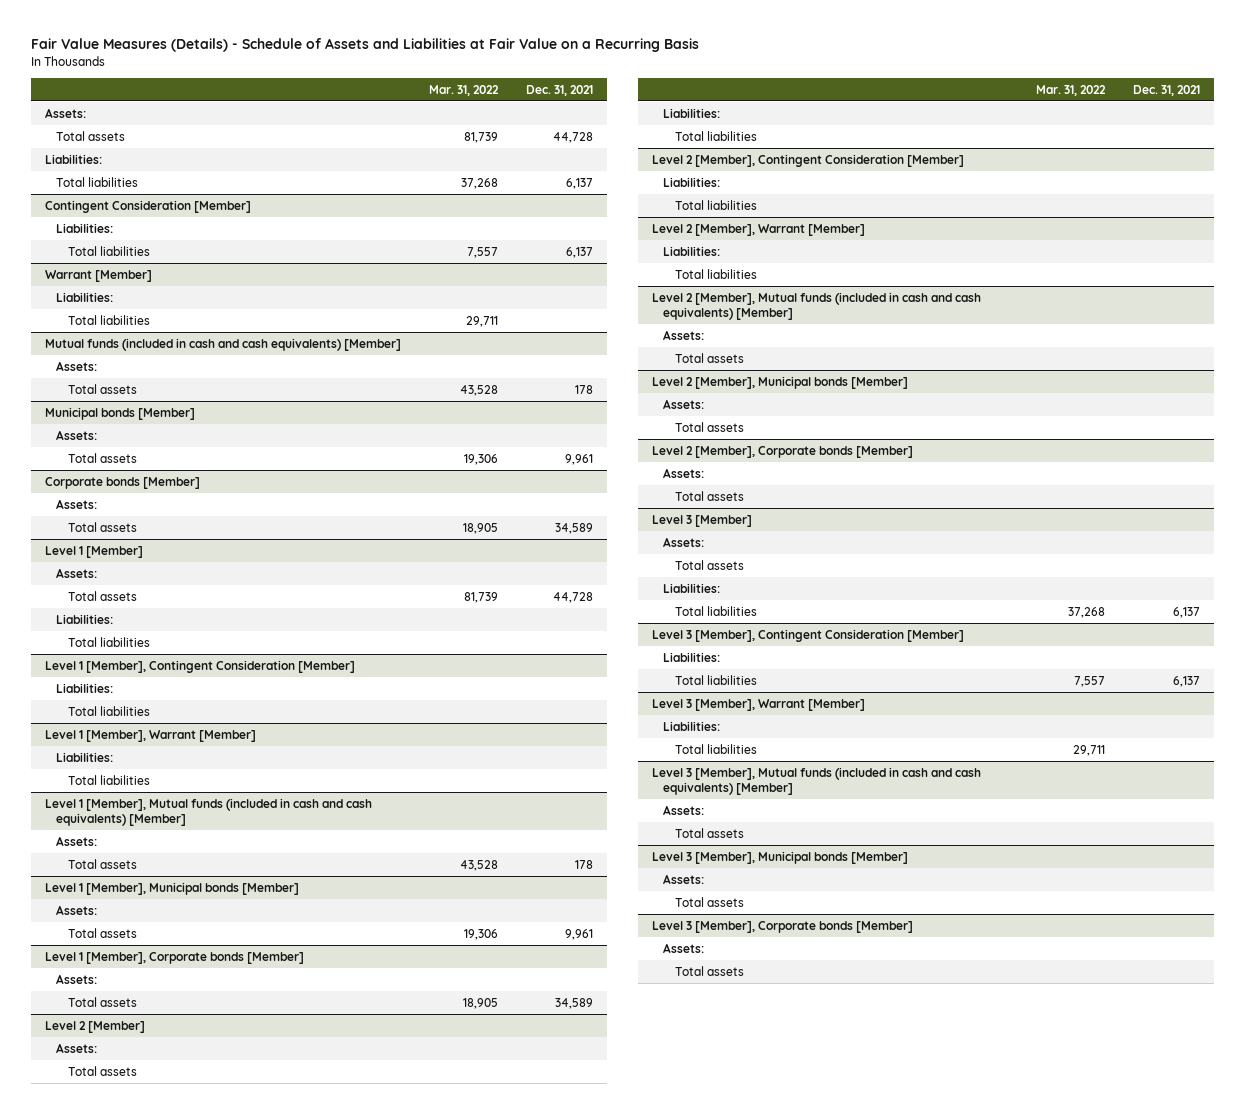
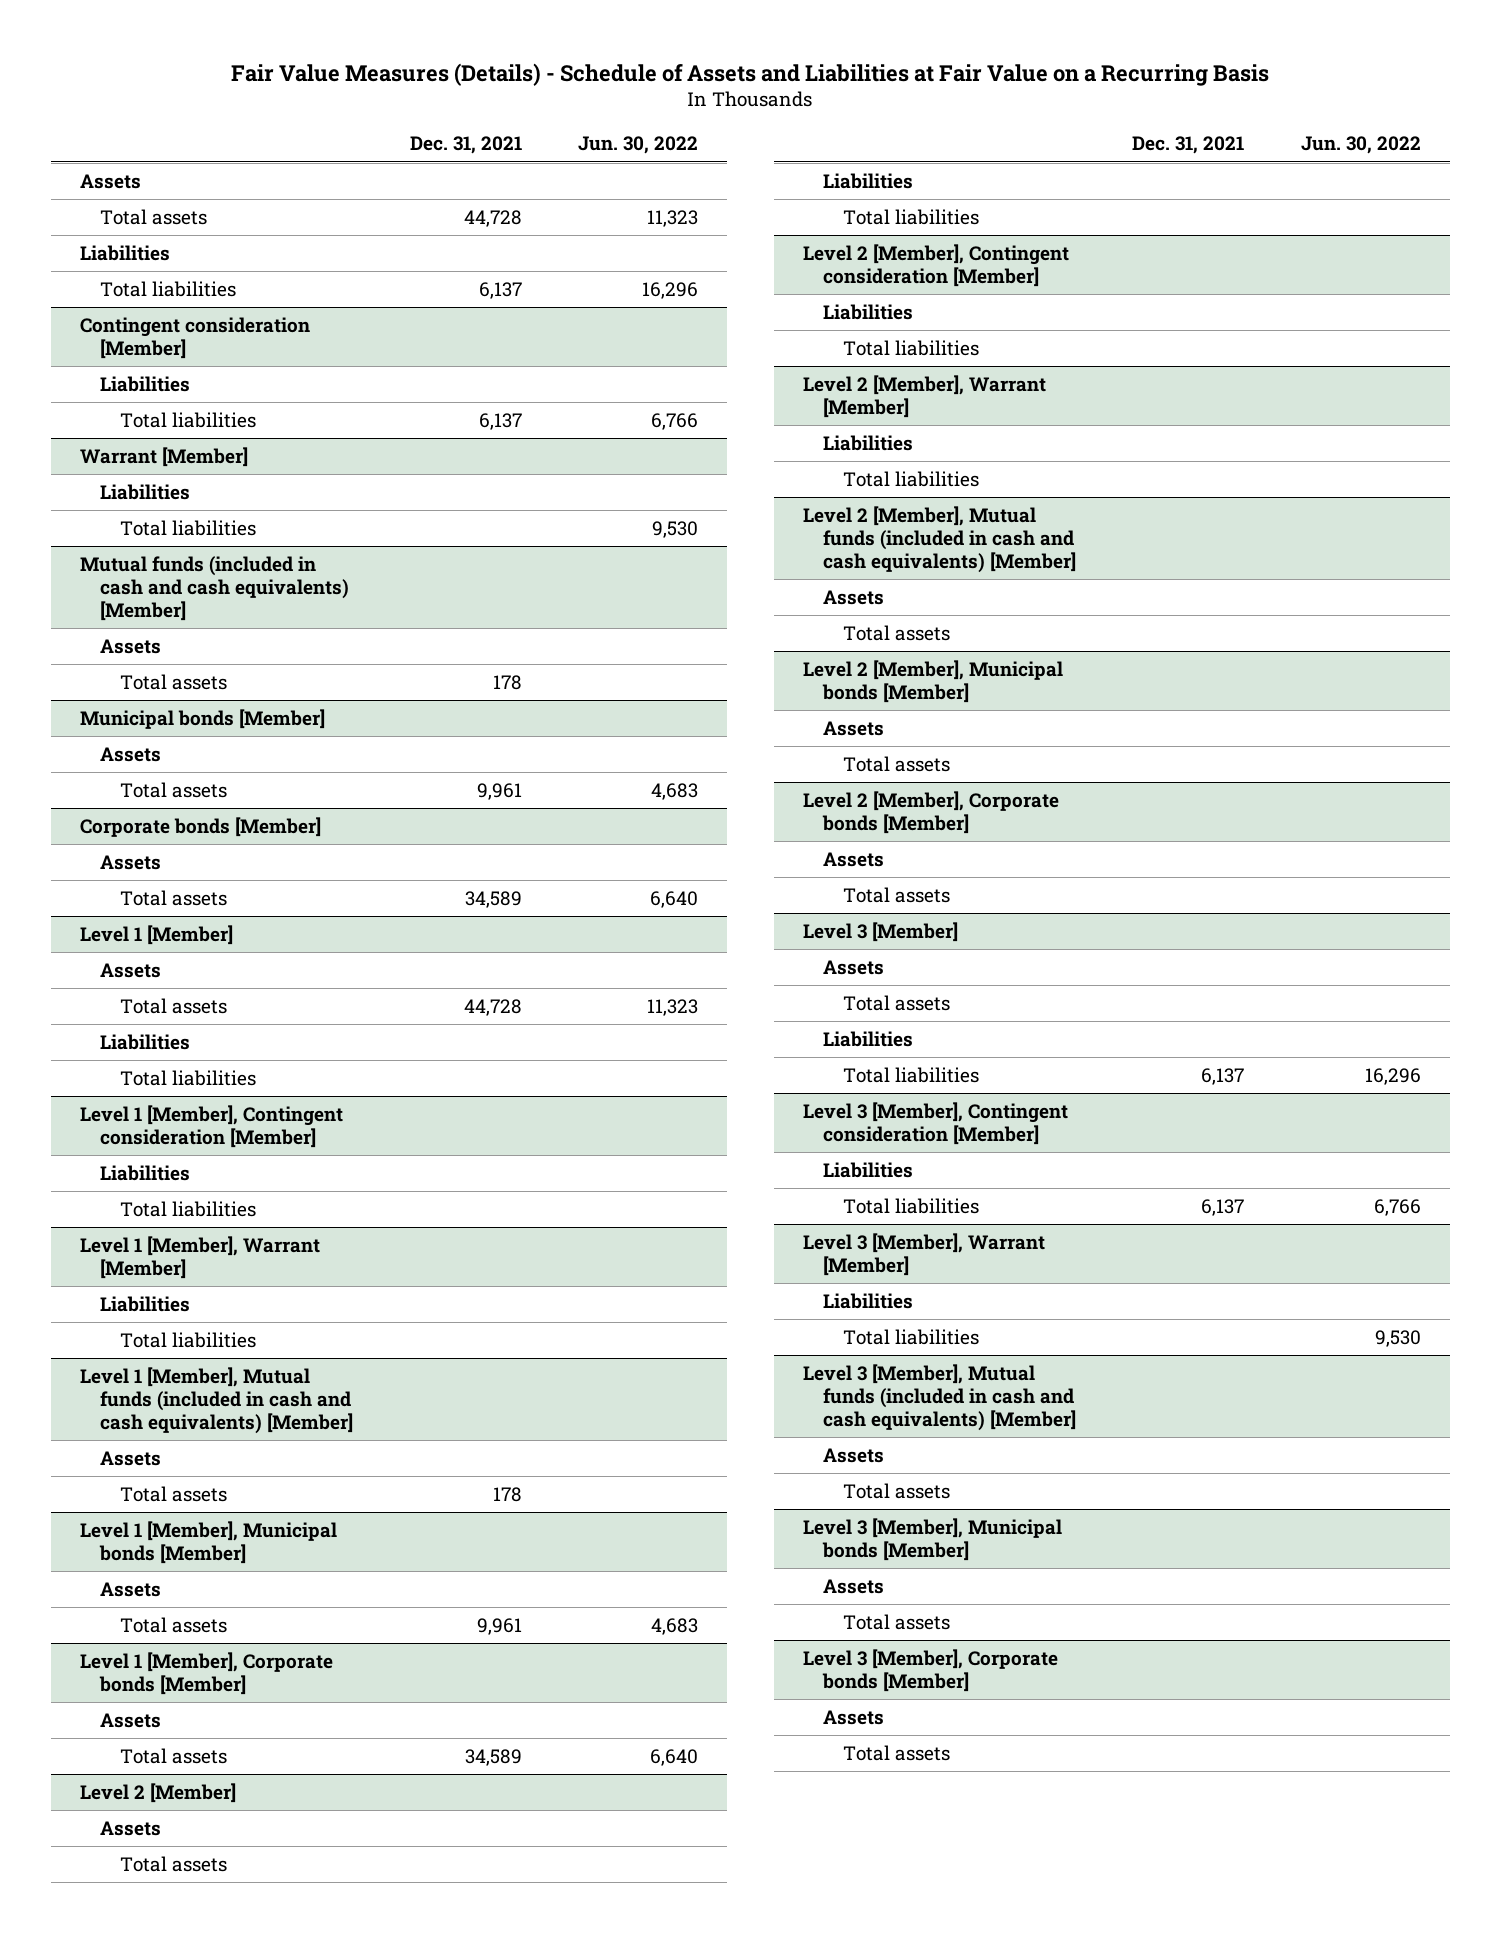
- | Mar. 31, 2022 | Dec. 31, 2021
+ | Dec. 31, 2021 | Jun. 30, 2022
- Assets:
+ Assets
- Liabilities:
+ Liabilities
- Contingent Consideration [Member]
- Liabilities:
+ Contingent consideration [Member]
+ Liabilities
@ Warrant [Member]
- Liabilities:
+ Liabilities
@ Mutual funds (included in cash and cash equivalents) [Member]
- Assets:
+ Assets
@ Municipal bonds [Member]
- Assets:
+ Assets
@ Corporate bonds [Member]
- Assets:
+ Assets
@ Level 1 [Member]
- Assets:
+ Assets
- Liabilities:
+ Liabilities
- Level 1 [Member], Contingent Consideration [Member]
- Liabilities:
+ Level 1 [Member], Contingent consideration [Member]
+ Liabilities
@ Level 1 [Member], Warrant [Member]
- Liabilities:
+ Liabilities
@ Level 1 [Member], Mutual funds (included in cash and cash equivalents) [Member]
- Assets:
+ Assets
@ Level 1 [Member], Municipal bonds [Member]
- Assets:
+ Assets
@ Level 1 [Member], Corporate bonds [Member]
- Assets:
+ Assets
@ Level 2 [Member]
- Assets:
+ Assets
- Liabilities:
+ Liabilities
- Level 2 [Member], Contingent Consideration [Member]
- Liabilities:
+ Level 2 [Member], Contingent consideration [Member]
+ Liabilities
@ Level 2 [Member], Warrant [Member]
- Liabilities:
+ Liabilities
@ Level 2 [Member], Mutual funds (included in cash and cash equivalents) [Member]
- Assets:
+ Assets
@ Level 2 [Member], Municipal bonds [Member]
- Assets:
+ Assets
@ Level 2 [Member], Corporate bonds [Member]
- Assets:
+ Assets
@ Level 3 [Member]
- Assets:
+ Assets
- Liabilities:
+ Liabilities
- Level 3 [Member], Contingent Consideration [Member]
- Liabilities:
+ Level 3 [Member], Contingent consideration [Member]
+ Liabilities
@ Level 3 [Member], Warrant [Member]
- Liabilities:
+ Liabilities
@ Level 3 [Member], Mutual funds (included in cash and cash equivalents) [Member]
- Assets:
+ Assets
@ Level 3 [Member], Municipal bonds [Member]
- Assets:
+ Assets
@ Level 3 [Member], Corporate bonds [Member]
- Assets:
+ Assets

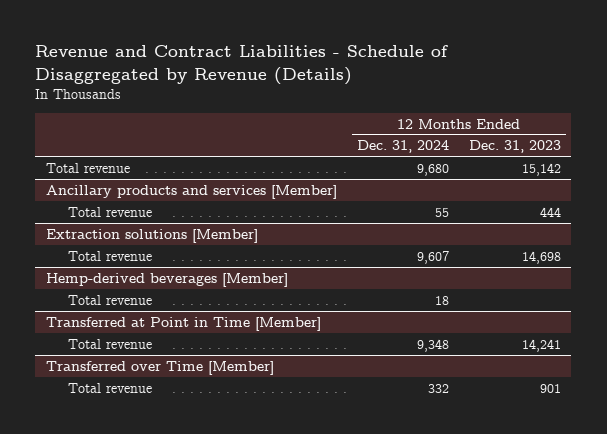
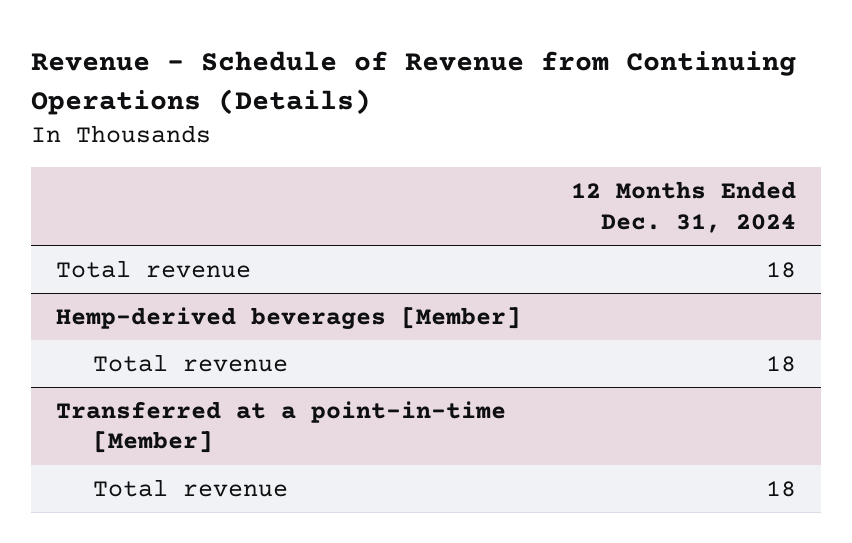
- Revenue and Contract Liabilities - Schedule of Disaggregated by Revenue (Details)
+ Revenue - Schedule of Revenue from Continuing Operations (Details)
- | 12 Months Ended Dec. 31, 2024 | 12 Months Ended Dec. 31, 2023
+ | 12 Months Ended Dec. 31, 2024
- Total revenue | 9,680 | 15,142
- Ancillary products and services [Member]
- Total revenue | 55 | 444
- Extraction solutions [Member]
- Total revenue | 9,607 | 14,698
+ Total revenue | 18
- Transferred at Point in Time [Member]
- Total revenue | 9,348 | 14,241
- Transferred over Time [Member]
- Total revenue | 332 | 901
+ Transferred at a point-in-time [Member]
+ Total revenue | 18

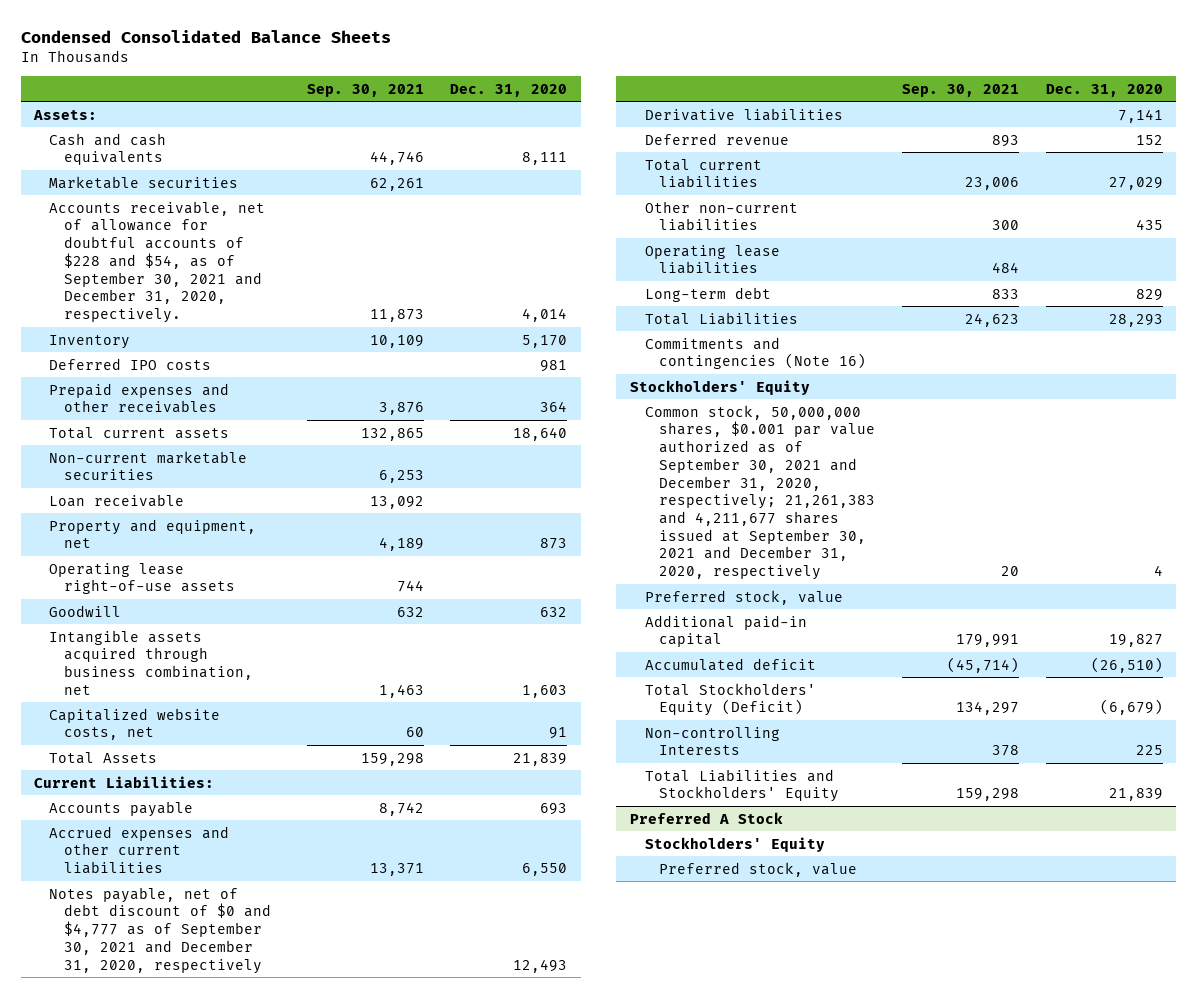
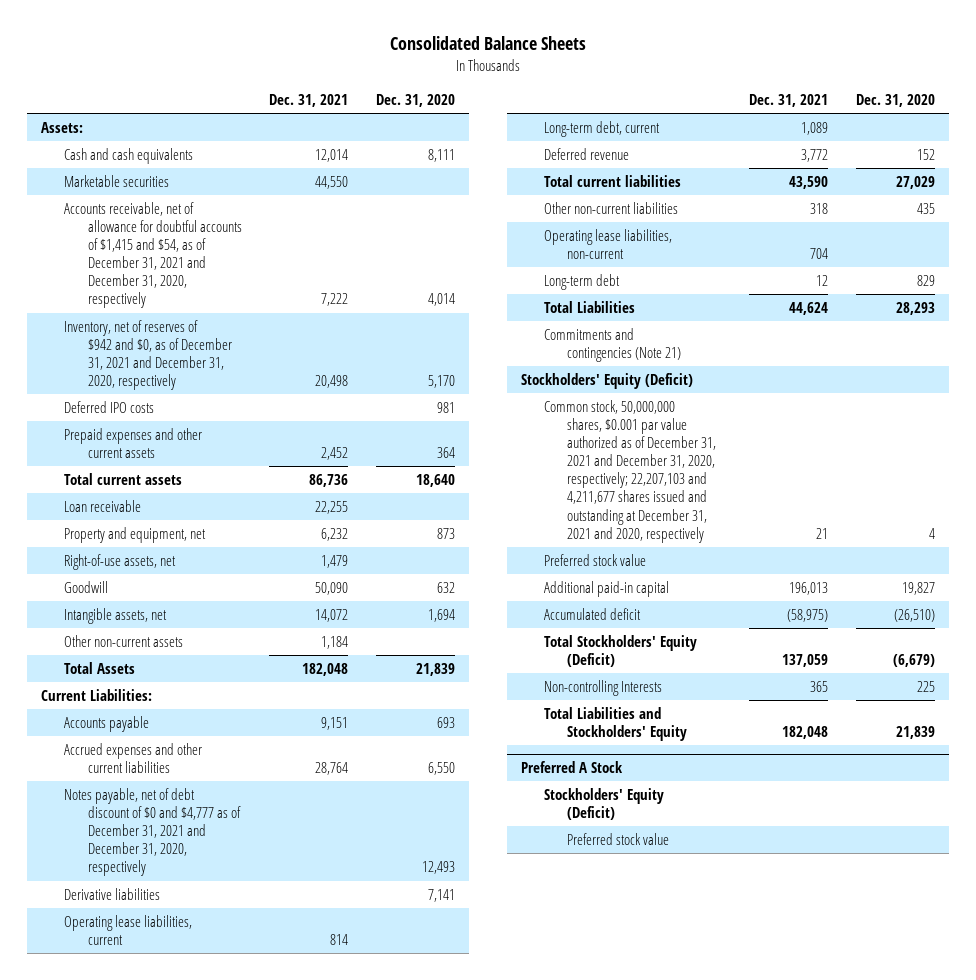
- Condensed Consolidated Balance Sheets
+ Consolidated Balance Sheets
- | Sep. 30, 2021 | Dec. 31, 2020
+ | Dec. 31, 2021 | Dec. 31, 2020
- Accounts receivable, net of allowance for doubtful accounts of $228 and $54, as of September 30, 2021 and December 31, 2020, respectively. | 11,873 | 4,014
- Inventory | 10,109 | 5,170
+ Accounts receivable, net of allowance for doubtful accounts of $1,415 and $54, as of December 31, 2021 and December 31, 2020, respectively | 7,222 | 4,014
+ Inventory, net of reserves of $942 and $0, as of December 31, 2021 and December 31, 2020, respectively | 20,498 | 5,170
- Prepaid expenses and other receivables | 3,876 | 364
+ Prepaid expenses and other current assets | 2,452 | 364
- Non-current marketable securities | 6,253 |
- Operating lease right-of-use assets | 744 |
+ Right-of-use assets, net | 1,479 |
- Intangible assets acquired through business combination, net | 1,463 | 1,603
- Capitalized website costs, net | 60 | 91
+ Intangible assets, net | 14,072 | 1,694
+ Other non-current assets | 1,184 |
- Notes payable, net of debt discount of $0 and $4,777 as of September 30, 2021 and December 31, 2020, respectively | | 12,493
+ Notes payable, net of debt discount of $0 and $4,777 as of December 31, 2021 and December 31, 2020, respectively | | 12,493
+ Operating lease liabilities, current | 814 |
+ Long-term debt, current | 1,089 |
- Operating lease liabilities | 484 |
+ Operating lease liabilities, non-current | 704 |
- Commitments and contingencies (Note 16)
- Stockholders' Equity
- Common stock, 50,000,000 shares, $0.001 par value authorized as of September 30, 2021 and December 31, 2020, respectively; 21,261,383 and 4,211,677 shares issued at September 30, 2021 and December 31, 2020, respectively | 20 | 4
- Preferred stock, value
+ Commitments and contingencies (Note 21)
+ Stockholders' Equity (Deficit)
+ Common stock, 50,000,000 shares, $0.001 par value authorized as of December 31, 2021 and December 31, 2020, respectively; 22,207,103 and 4,211,677 shares issued and outstanding at December 31, 2021 and 2020, respectively | 21 | 4
+ Preferred stock value
@ Preferred A Stock
- Stockholders' Equity
- Preferred stock, value
+ Stockholders' Equity (Deficit)
+ Preferred stock value

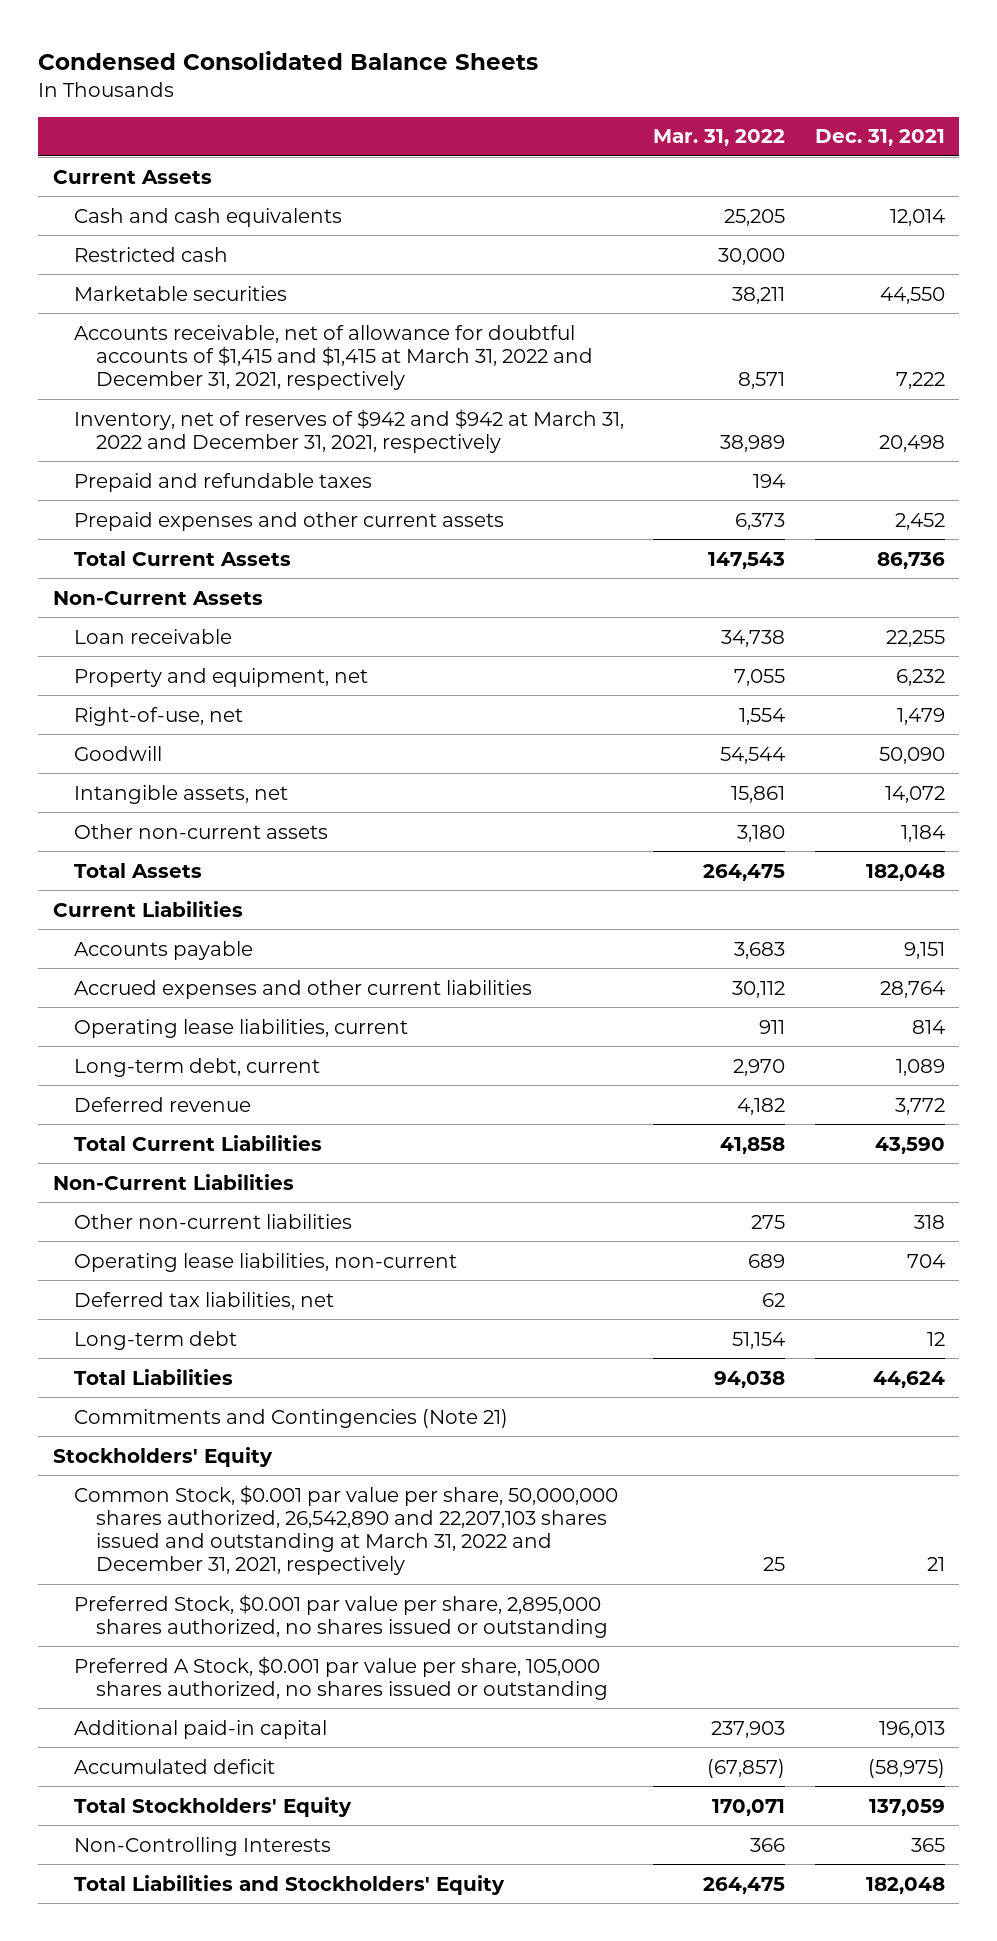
- Consolidated Balance Sheets
+ Condensed Consolidated Balance Sheets
- | Dec. 31, 2021 | Dec. 31, 2020
+ | Mar. 31, 2022 | Dec. 31, 2021
- Assets:
+ Current Assets
+ Restricted cash | 30,000 |
- Accounts receivable, net of allowance for doubtful accounts of $1,415 and $54, as of December 31, 2021 and December 31, 2020, respectively | 7,222 | 4,014
- Inventory, net of reserves of $942 and $0, as of December 31, 2021 and December 31, 2020, respectively | 20,498 | 5,170
- Deferred IPO costs | | 981
+ Accounts receivable, net of allowance for doubtful accounts of $1,415 and $1,415 at March 31, 2022 and December 31, 2021, respectively | 8,571 | 7,222
+ Inventory, net of reserves of $942 and $942 at March 31, 2022 and December 31, 2021, respectively | 38,989 | 20,498
+ Prepaid and refundable taxes | 194 |
- Total current assets | 86,736 | 18,640
+ Total Current Assets | 147,543 | 86,736
+ Non-Current Assets
- Right-of-use assets, net | 1,479 |
+ Right-of-use, net | 1,554 | 1,479
- Current Liabilities:
+ Current Liabilities
- Notes payable, net of debt discount of $0 and $4,777 as of December 31, 2021 and December 31, 2020, respectively | | 12,493
- Derivative liabilities | | 7,141
- Total current liabilities | 43,590 | 27,029
+ Total Current Liabilities | 41,858 | 43,590
+ Non-Current Liabilities
+ Deferred tax liabilities, net | 62 |
- Commitments and contingencies (Note 21)
- Stockholders' Equity (Deficit)
- Common stock, 50,000,000 shares, $0.001 par value authorized as of December 31, 2021 and December 31, 2020, respectively; 22,207,103 and 4,211,677 shares issued and outstanding at December 31, 2021 and 2020, respectively | 21 | 4
- Preferred stock value
+ Commitments and Contingencies (Note 21)
+ Stockholders' Equity
+ Common Stock, $0.001 par value per share, 50,000,000 shares authorized, 26,542,890 and 22,207,103 shares issued and outstanding at March 31, 2022 and December 31, 2021, respectively | 25 | 21
+ Preferred Stock, $0.001 par value per share, 2,895,000 shares authorized, no shares issued or outstanding
+ Preferred A Stock, $0.001 par value per share, 105,000 shares authorized, no shares issued or outstanding
- Total Stockholders' Equity (Deficit) | 137,059 | (6,679)
- Non-controlling Interests | 365 | 225
+ Total Stockholders' Equity | 170,071 | 137,059
+ Non-Controlling Interests | 366 | 365
- Preferred A Stock
- Stockholders' Equity (Deficit)
- Preferred stock value

